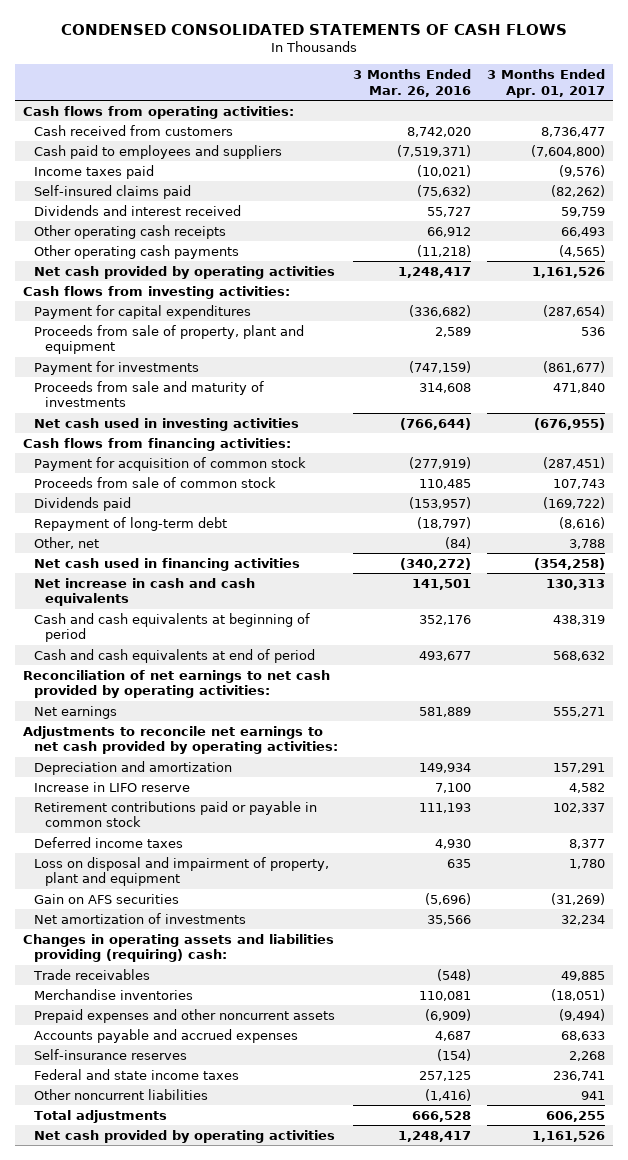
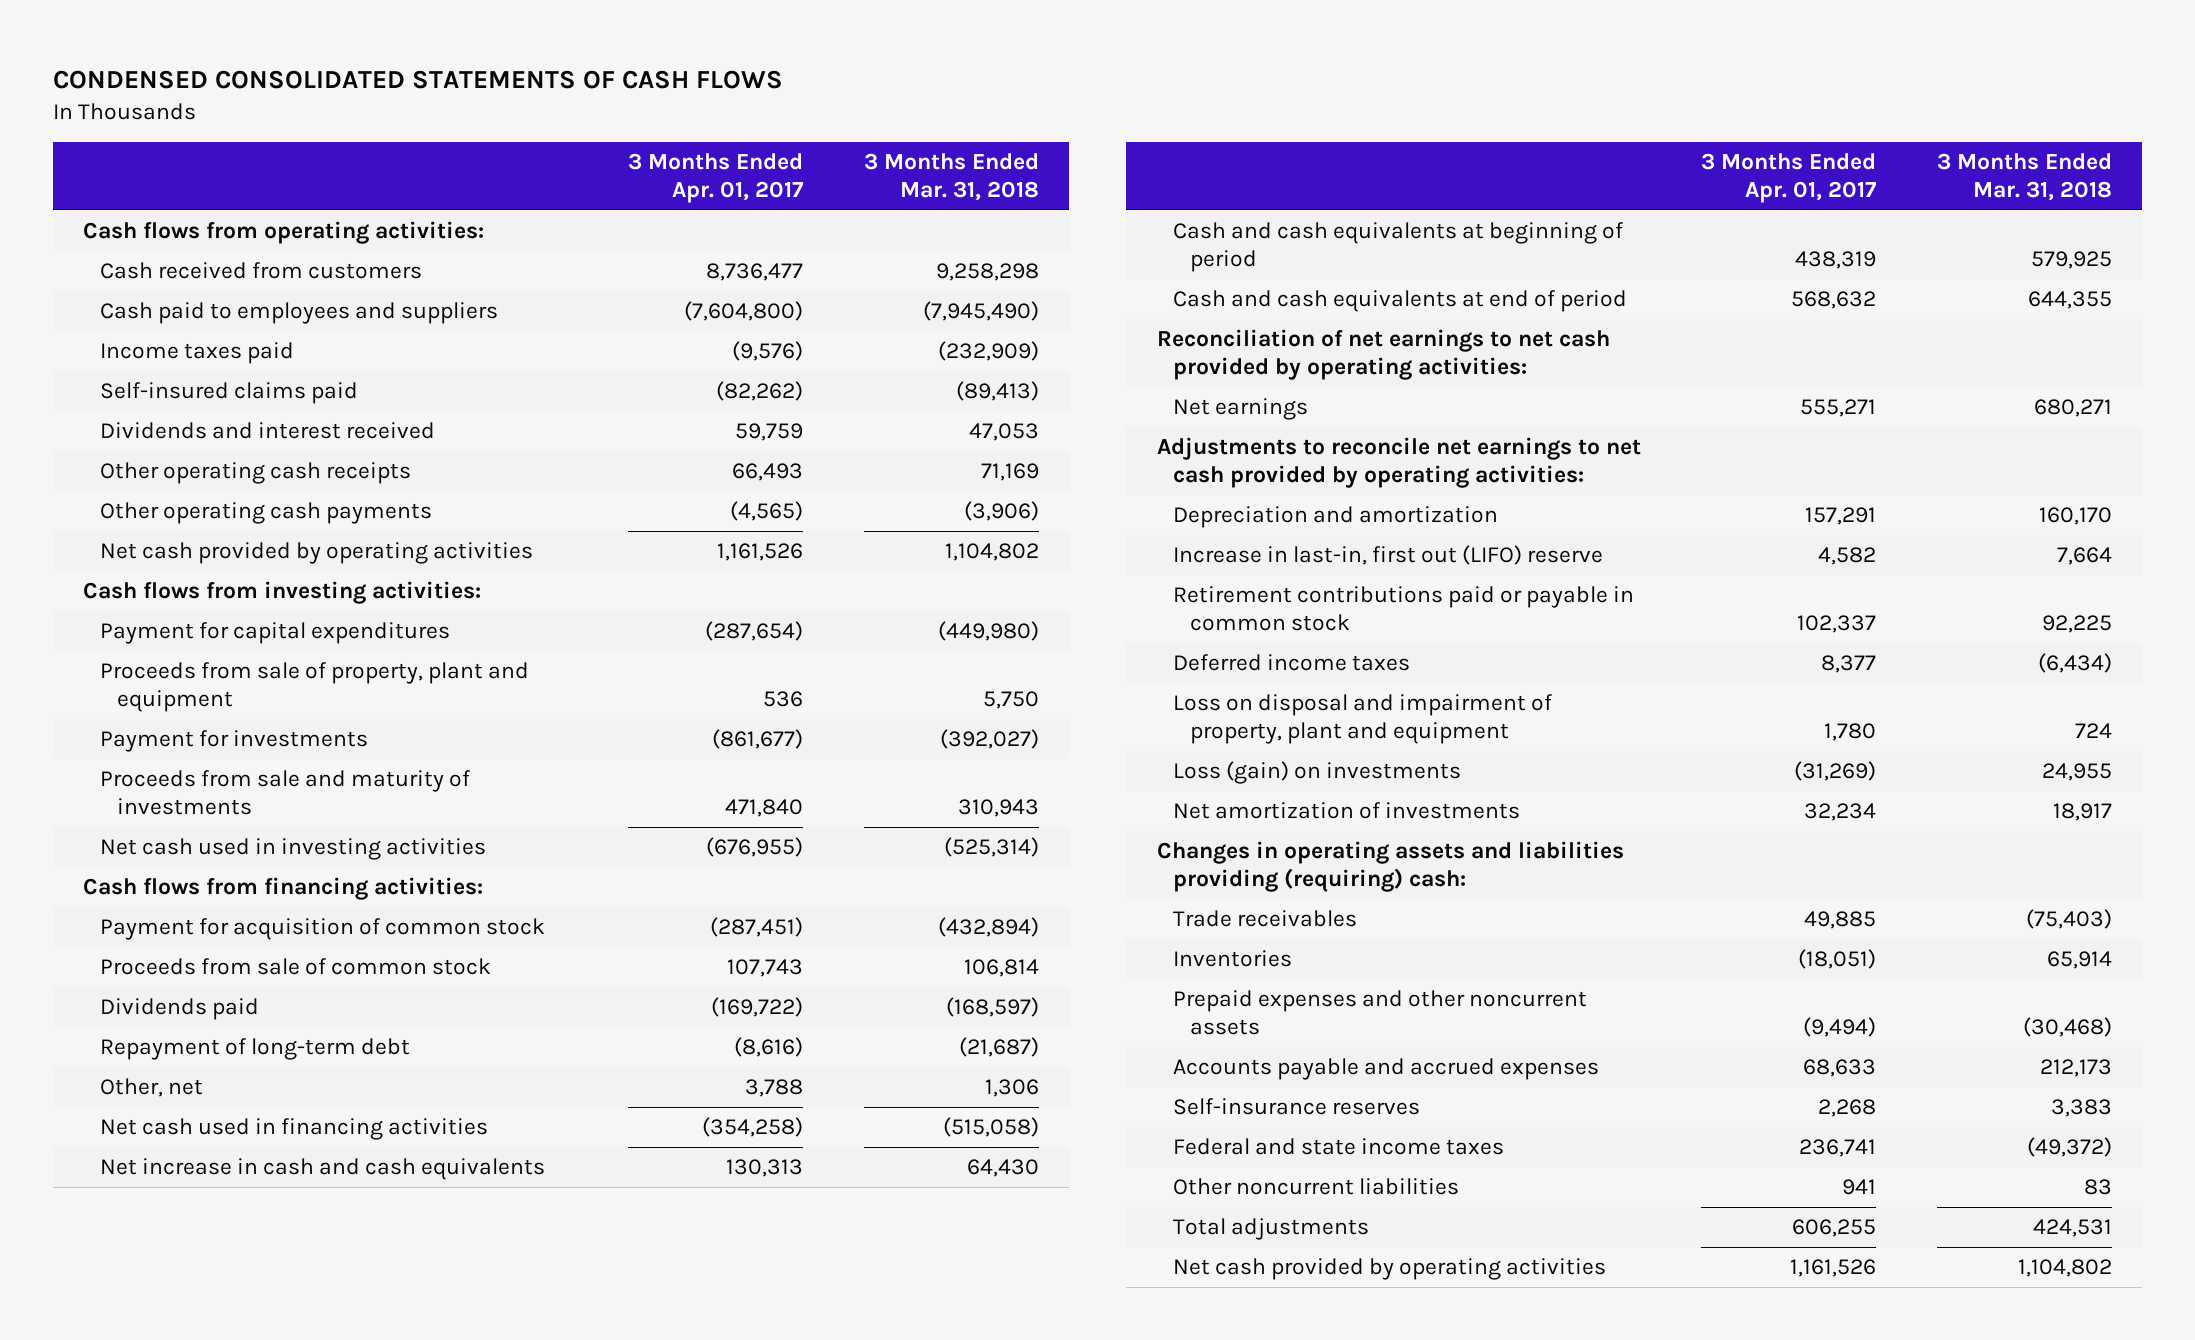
- | 3 Months Ended Mar. 26, 2016 | 3 Months Ended Apr. 01, 2017
+ | 3 Months Ended Apr. 01, 2017 | 3 Months Ended Mar. 31, 2018
- Increase in LIFO reserve | 7,100 | 4,582
+ Increase in last-in, first out (LIFO) reserve | 4,582 | 7,664
- Gain on AFS securities | (5,696) | (31,269)
+ Loss (gain) on investments | (31,269) | 24,955
- Merchandise inventories | 110,081 | (18,051)
+ Inventories | (18,051) | 65,914

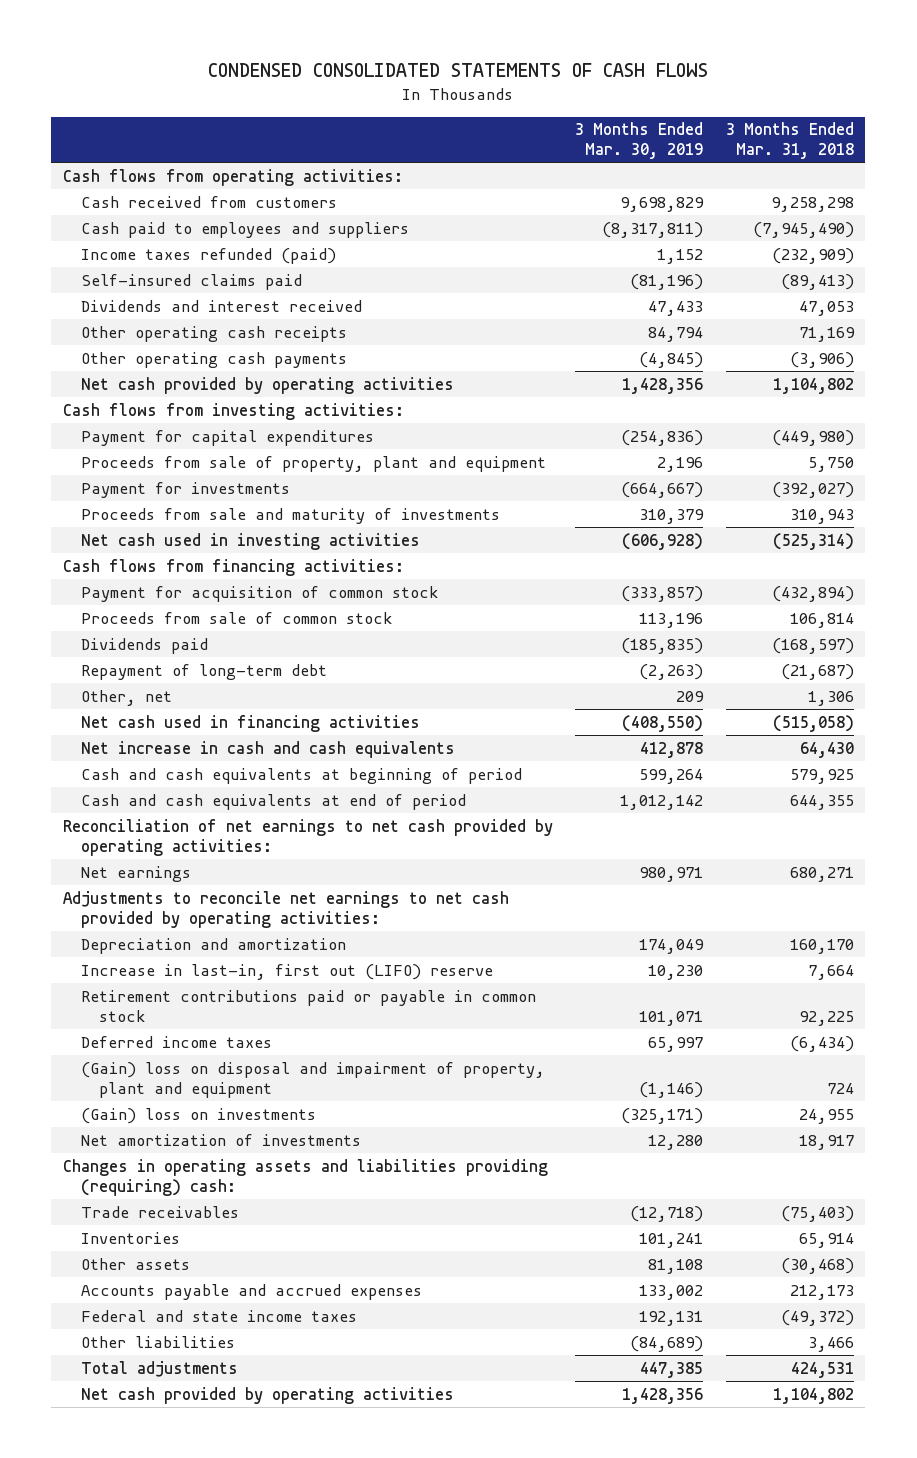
- | 3 Months Ended Apr. 01, 2017 | 3 Months Ended Mar. 31, 2018
+ | 3 Months Ended Mar. 30, 2019 | 3 Months Ended Mar. 31, 2018
- Income taxes paid | (9,576) | (232,909)
+ Income taxes refunded (paid) | 1,152 | (232,909)
- Loss on disposal and impairment of property, plant and equipment | 1,780 | 724
- Loss (gain) on investments | (31,269) | 24,955
+ (Gain) loss on disposal and impairment of property, plant and equipment | (1,146) | 724
+ (Gain) loss on investments | (325,171) | 24,955
- Prepaid expenses and other noncurrent assets | (9,494) | (30,468)
+ Other assets | 81,108 | (30,468)
- Self-insurance reserves | 2,268 | 3,383
- Other noncurrent liabilities | 941 | 83
+ Other liabilities | (84,689) | 3,466

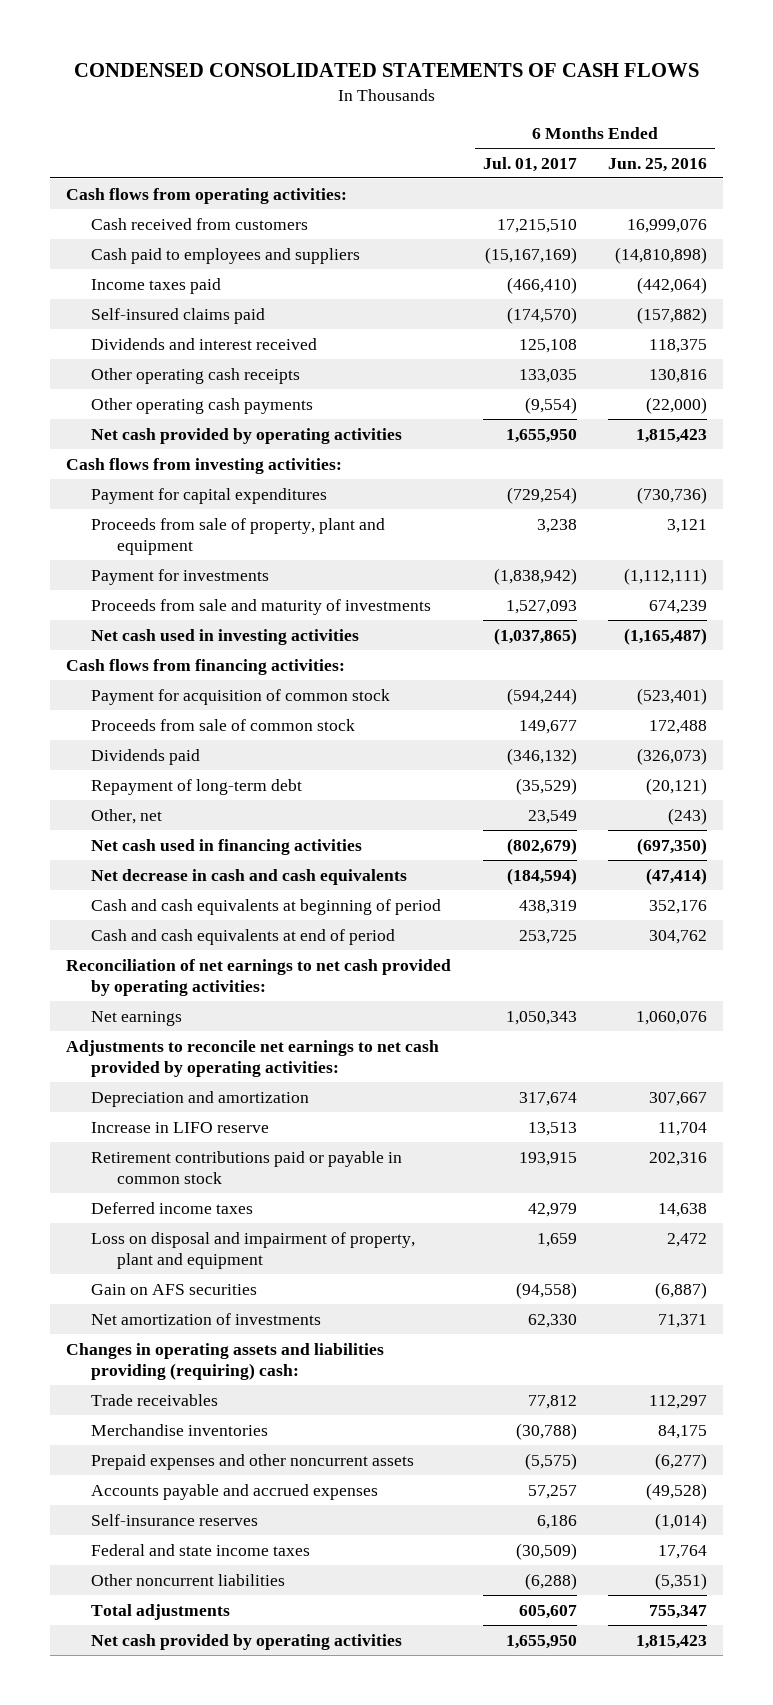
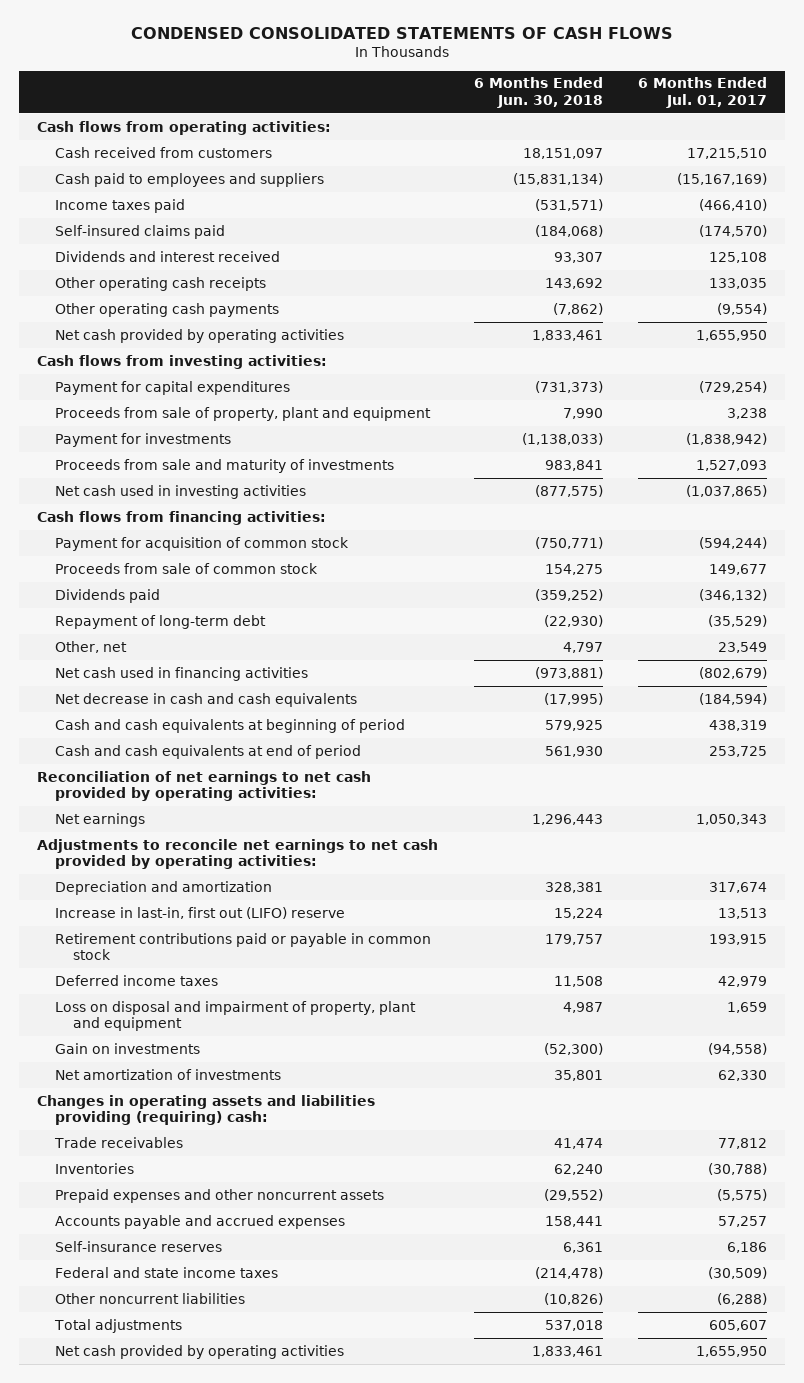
- | 6 Months Ended Jul. 01, 2017 | 6 Months Ended Jun. 25, 2016
+ | 6 Months Ended Jun. 30, 2018 | 6 Months Ended Jul. 01, 2017
- Increase in LIFO reserve | 13,513 | 11,704
+ Increase in last-in, first out (LIFO) reserve | 15,224 | 13,513
- Gain on AFS securities | (94,558) | (6,887)
+ Gain on investments | (52,300) | (94,558)
- Merchandise inventories | (30,788) | 84,175
+ Inventories | 62,240 | (30,788)

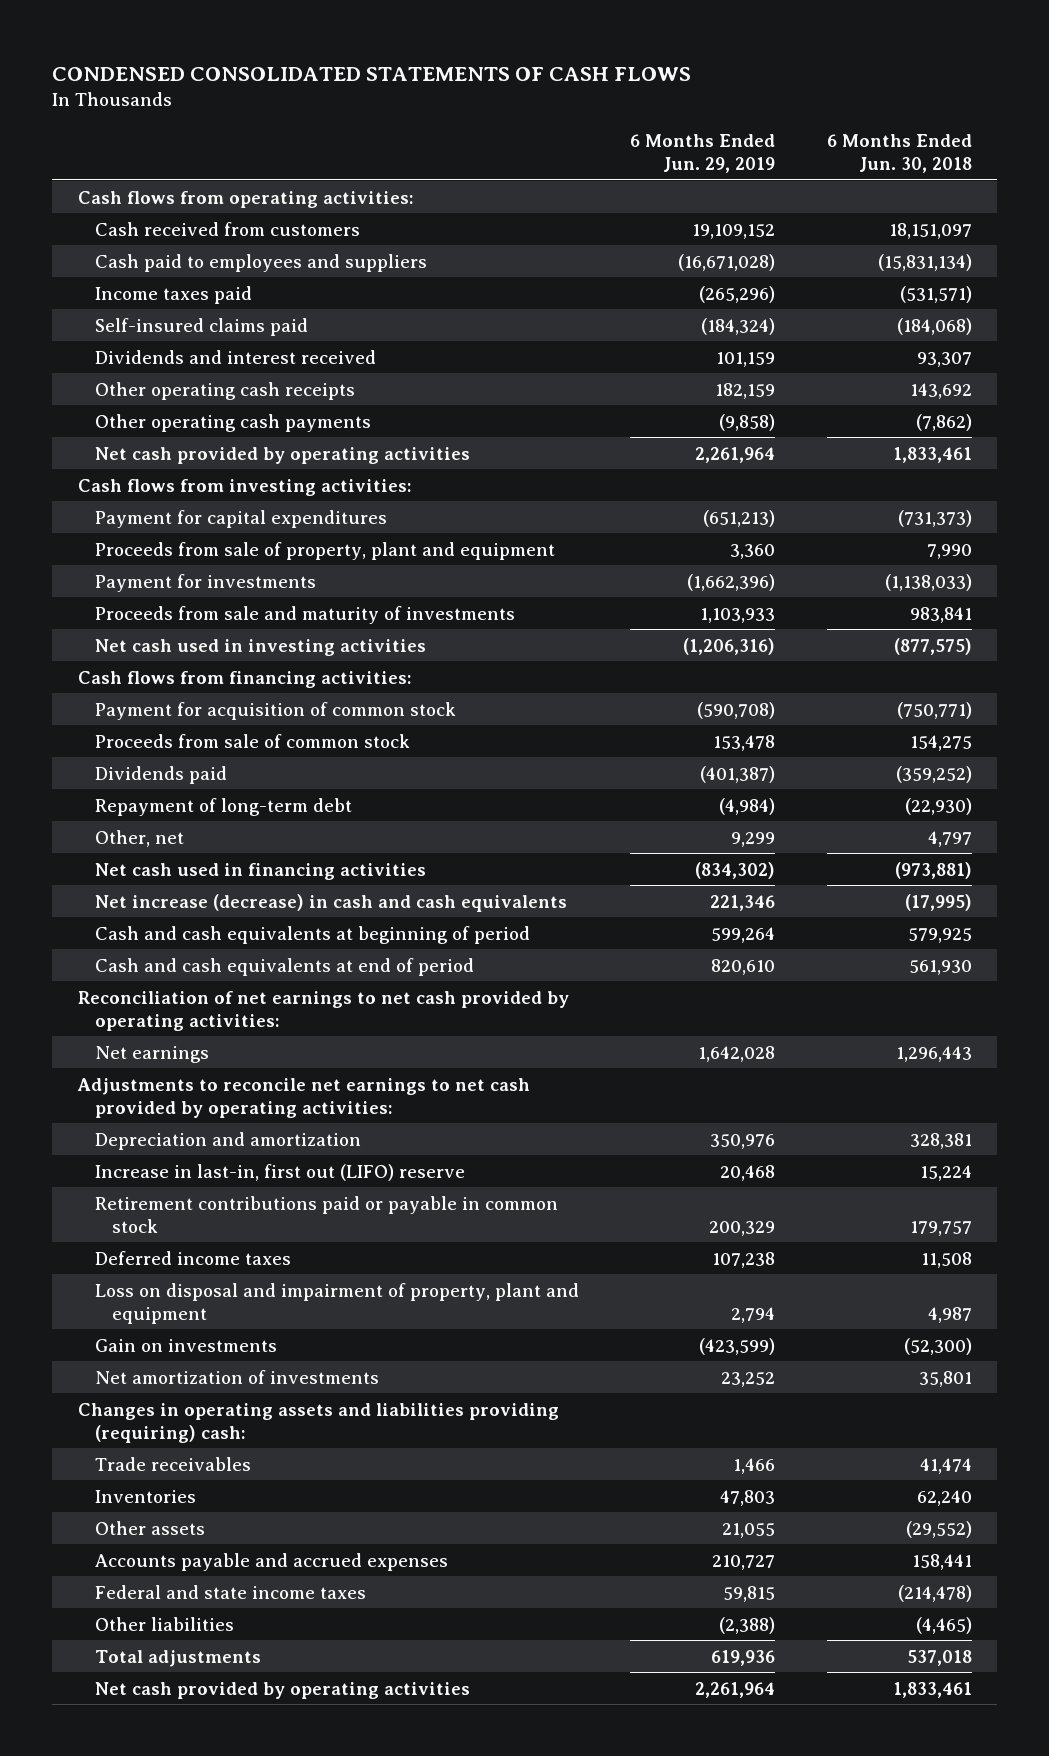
- | 6 Months Ended Jun. 30, 2018 | 6 Months Ended Jul. 01, 2017
+ | 6 Months Ended Jun. 29, 2019 | 6 Months Ended Jun. 30, 2018
- Net decrease in cash and cash equivalents | (17,995) | (184,594)
+ Net increase (decrease) in cash and cash equivalents | 221,346 | (17,995)
- Prepaid expenses and other noncurrent assets | (29,552) | (5,575)
+ Other assets | 21,055 | (29,552)
- Self-insurance reserves | 6,361 | 6,186
- Other noncurrent liabilities | (10,826) | (6,288)
+ Other liabilities | (2,388) | (4,465)

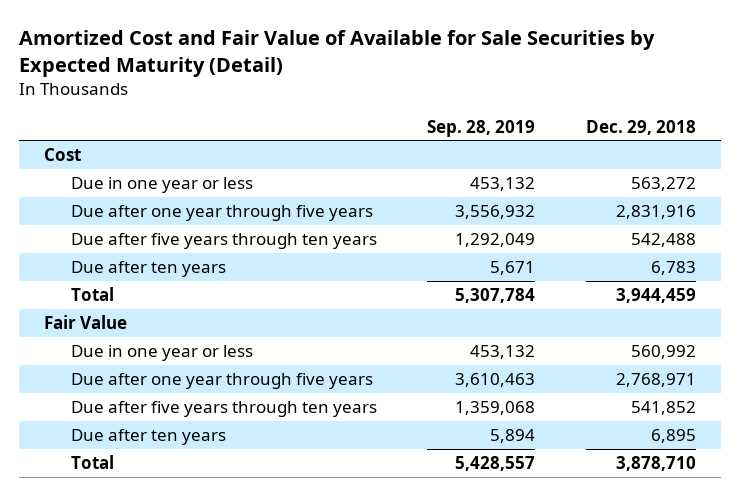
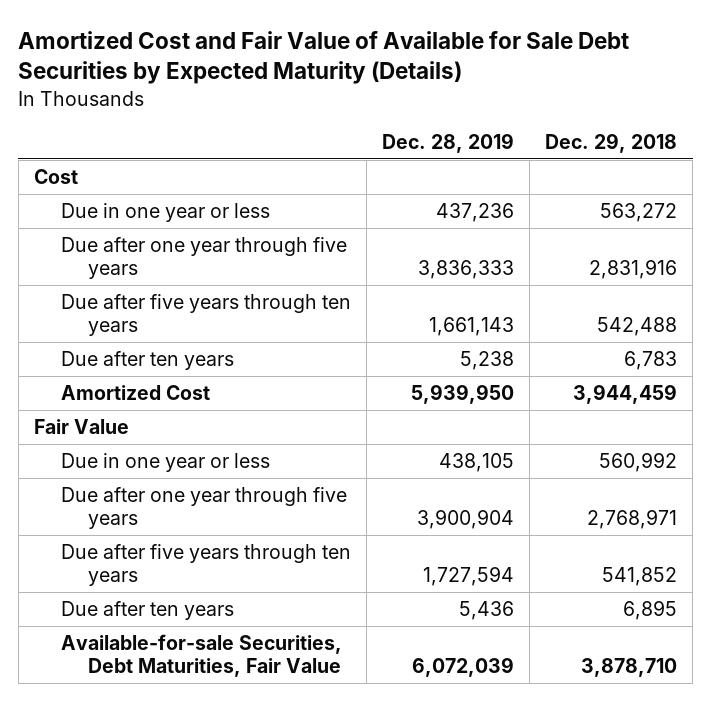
- Amortized Cost and Fair Value of Available for Sale Securities by Expected Maturity (Detail)
+ Amortized Cost and Fair Value of Available for Sale Debt Securities by Expected Maturity (Details)
- | Sep. 28, 2019 | Dec. 29, 2018
+ | Dec. 28, 2019 | Dec. 29, 2018
- Total | 5,307,784 | 3,944,459
+ Amortized Cost | 5,939,950 | 3,944,459
- Total | 5,428,557 | 3,878,710
+ Available-for-sale Securities, Debt Maturities, Fair Value | 6,072,039 | 3,878,710

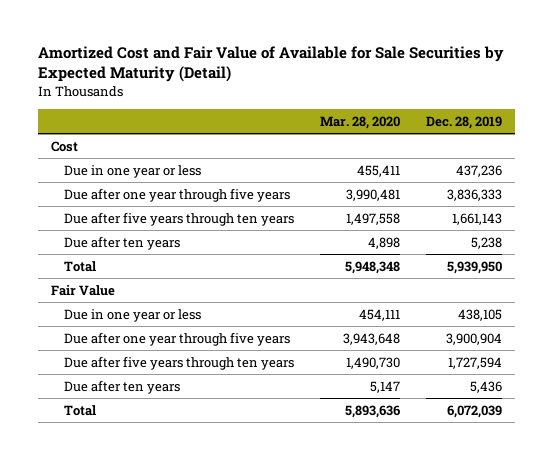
- Amortized Cost and Fair Value of Available for Sale Debt Securities by Expected Maturity (Details)
+ Amortized Cost and Fair Value of Available for Sale Securities by Expected Maturity (Detail)
- | Dec. 28, 2019 | Dec. 29, 2018
+ | Mar. 28, 2020 | Dec. 28, 2019
- Amortized Cost | 5,939,950 | 3,944,459
+ Total | 5,948,348 | 5,939,950
- Available-for-sale Securities, Debt Maturities, Fair Value | 6,072,039 | 3,878,710
+ Total | 5,893,636 | 6,072,039

